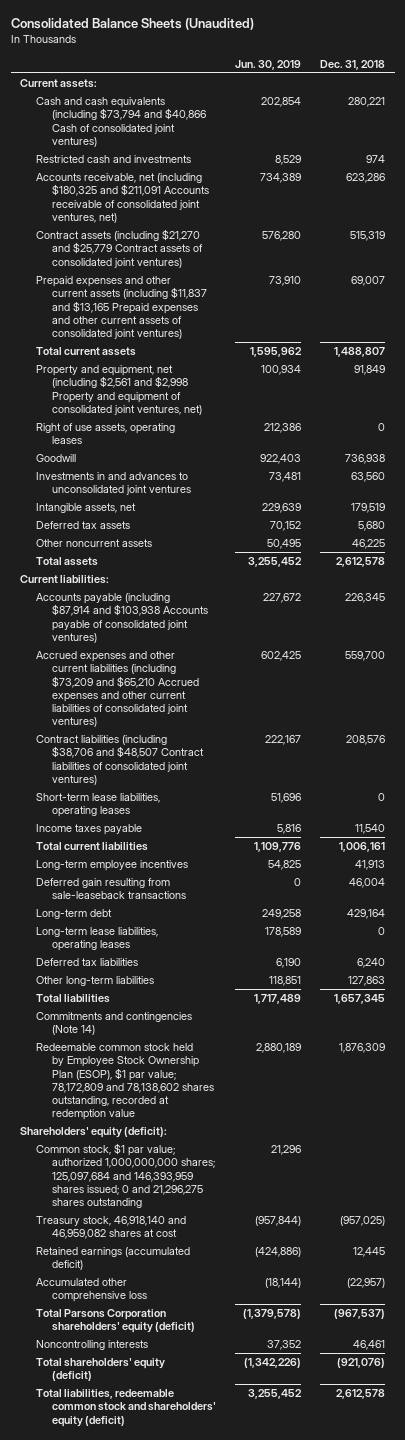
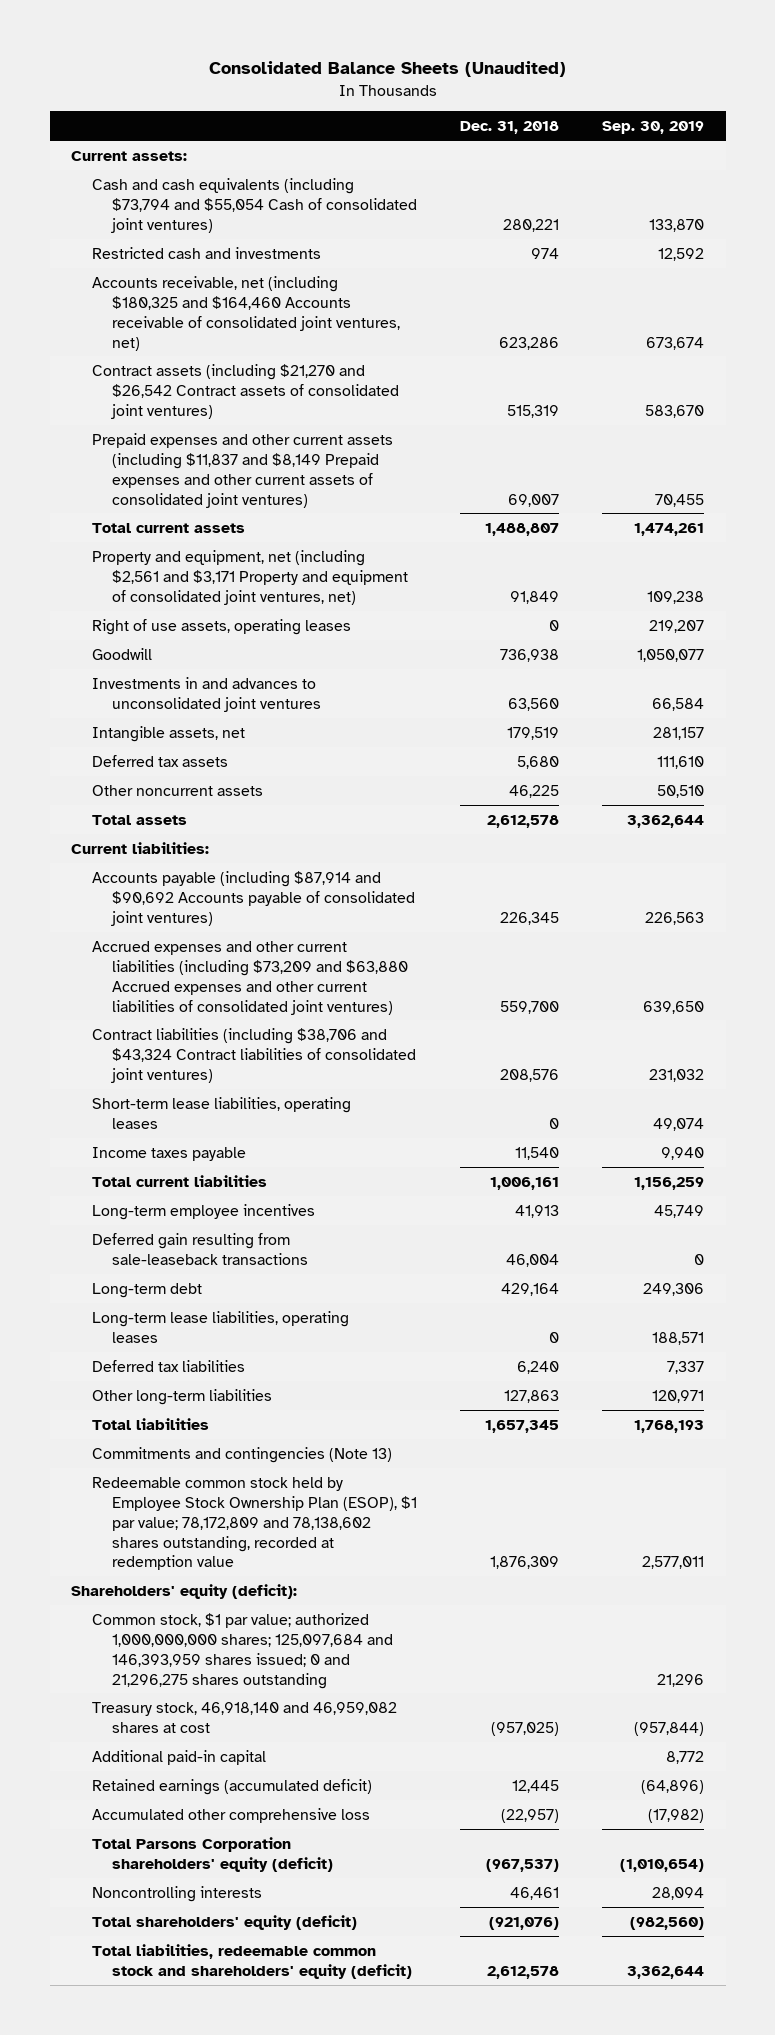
- | Jun. 30, 2019 | Dec. 31, 2018
+ | Dec. 31, 2018 | Sep. 30, 2019
- Cash and cash equivalents (including $73,794 and $40,866 Cash of consolidated joint ventures) | 202,854 | 280,221
+ Cash and cash equivalents (including $73,794 and $55,054 Cash of consolidated joint ventures) | 280,221 | 133,870
- Accounts receivable, net (including $180,325 and $211,091 Accounts receivable of consolidated joint ventures, net) | 734,389 | 623,286
- Contract assets (including $21,270 and $25,779 Contract assets of consolidated joint ventures) | 576,280 | 515,319
- Prepaid expenses and other current assets (including $11,837 and $13,165 Prepaid expenses and other current assets of consolidated joint ventures) | 73,910 | 69,007
+ Accounts receivable, net (including $180,325 and $164,460 Accounts receivable of consolidated joint ventures, net) | 623,286 | 673,674
+ Contract assets (including $21,270 and $26,542 Contract assets of consolidated joint ventures) | 515,319 | 583,670
+ Prepaid expenses and other current assets (including $11,837 and $8,149 Prepaid expenses and other current assets of consolidated joint ventures) | 69,007 | 70,455
- Property and equipment, net (including $2,561 and $2,998 Property and equipment of consolidated joint ventures, net) | 100,934 | 91,849
+ Property and equipment, net (including $2,561 and $3,171 Property and equipment of consolidated joint ventures, net) | 91,849 | 109,238
- Accounts payable (including $87,914 and $103,938 Accounts payable of consolidated joint ventures) | 227,672 | 226,345
- Accrued expenses and other current liabilities (including $73,209 and $65,210 Accrued expenses and other current liabilities of consolidated joint ventures) | 602,425 | 559,700
- Contract liabilities (including $38,706 and $48,507 Contract liabilities of consolidated joint ventures) | 222,167 | 208,576
+ Accounts payable (including $87,914 and $90,692 Accounts payable of consolidated joint ventures) | 226,345 | 226,563
+ Accrued expenses and other current liabilities (including $73,209 and $63,880 Accrued expenses and other current liabilities of consolidated joint ventures) | 559,700 | 639,650
+ Contract liabilities (including $38,706 and $43,324 Contract liabilities of consolidated joint ventures) | 208,576 | 231,032
- Commitments and contingencies (Note 14)
+ Commitments and contingencies (Note 13)
+ Additional paid-in capital | | 8,772

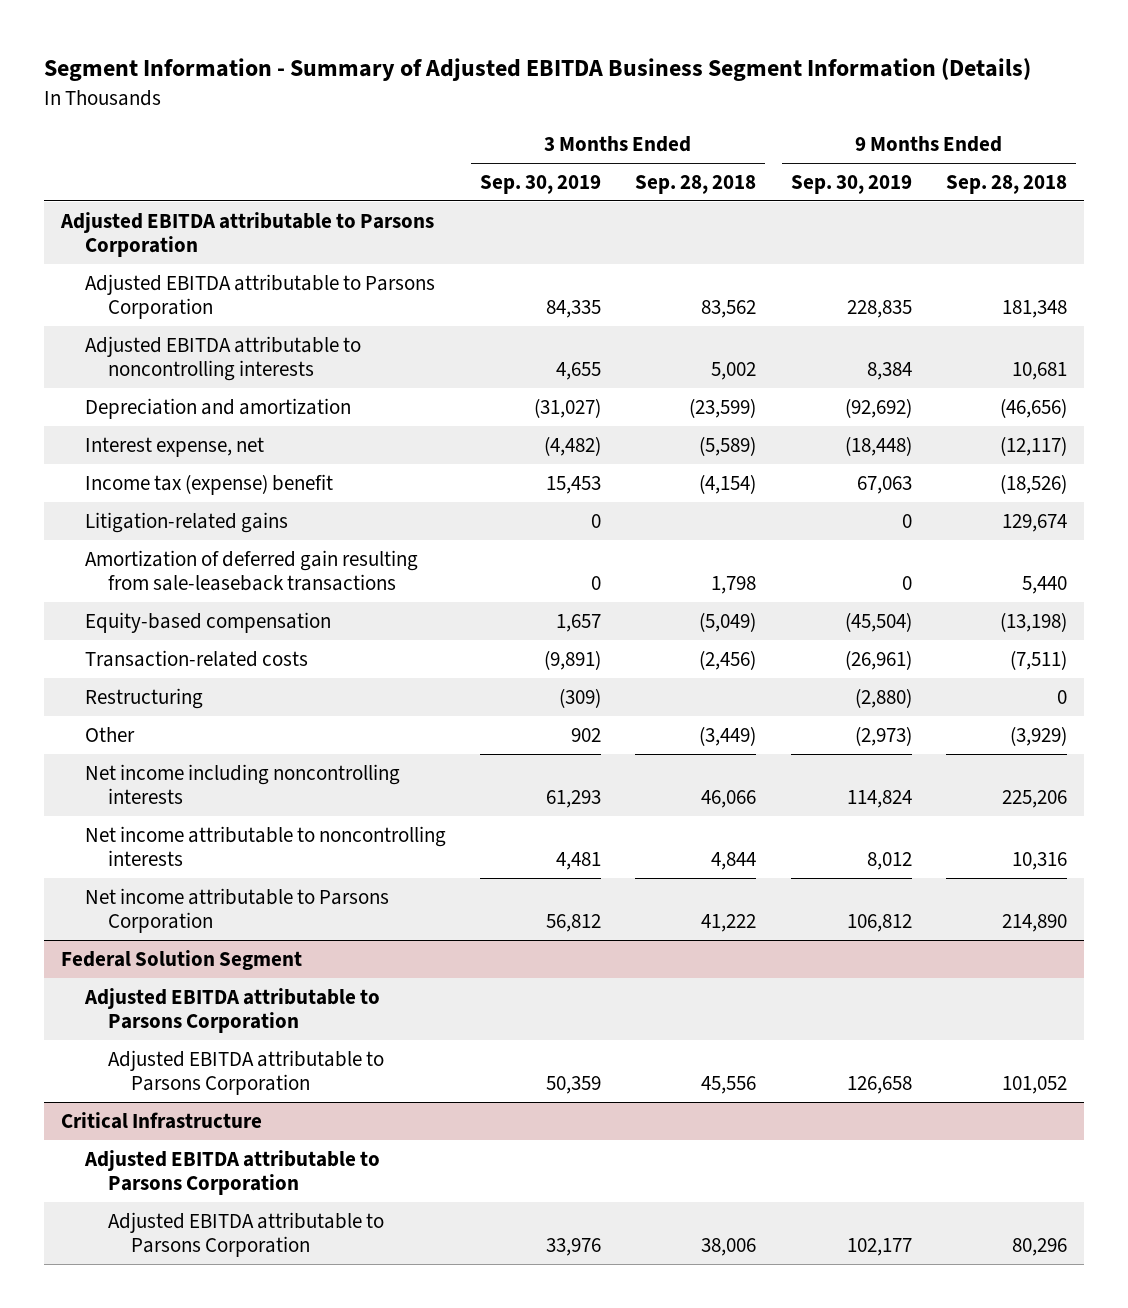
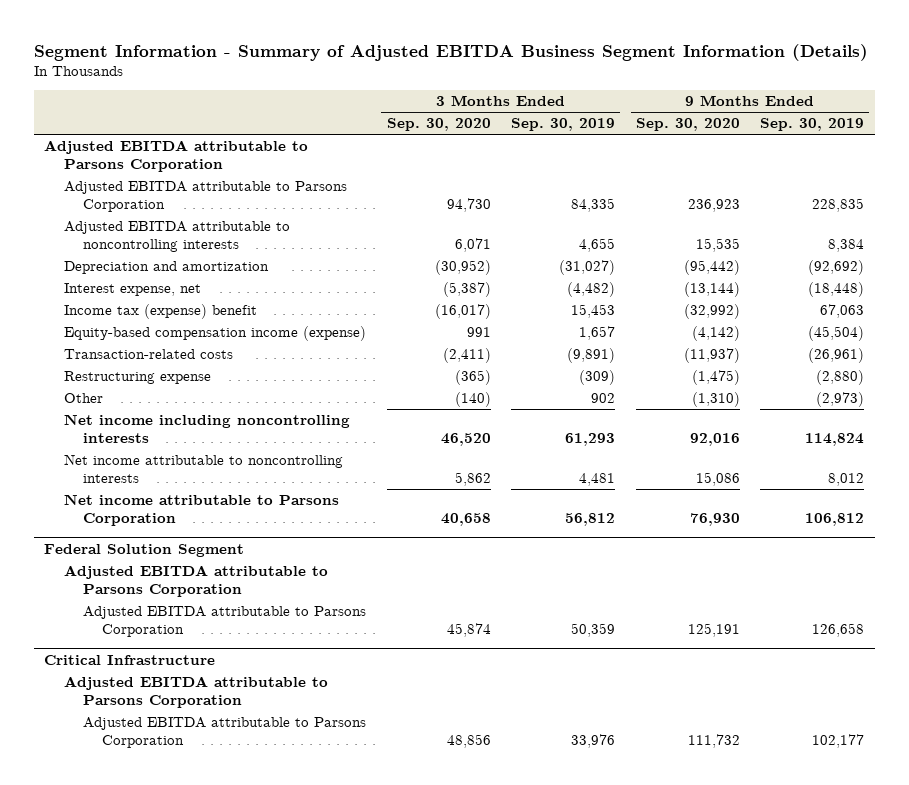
- | 3 Months Ended Sep. 30, 2019 | 3 Months Ended Sep. 28, 2018 | 9 Months Ended Sep. 30, 2019 | 9 Months Ended Sep. 28, 2018
+ | 3 Months Ended Sep. 30, 2020 | 3 Months Ended Sep. 30, 2019 | 9 Months Ended Sep. 30, 2020 | 9 Months Ended Sep. 30, 2019
- Litigation-related gains | 0 | | 0 | 129,674
- Amortization of deferred gain resulting from sale-leaseback transactions | 0 | 1,798 | 0 | 5,440
- Equity-based compensation | 1,657 | (5,049) | (45,504) | (13,198)
+ Equity-based compensation income (expense) | 991 | 1,657 | (4,142) | (45,504)
- Restructuring | (309) | | (2,880) | 0
+ Restructuring expense | (365) | (309) | (1,475) | (2,880)

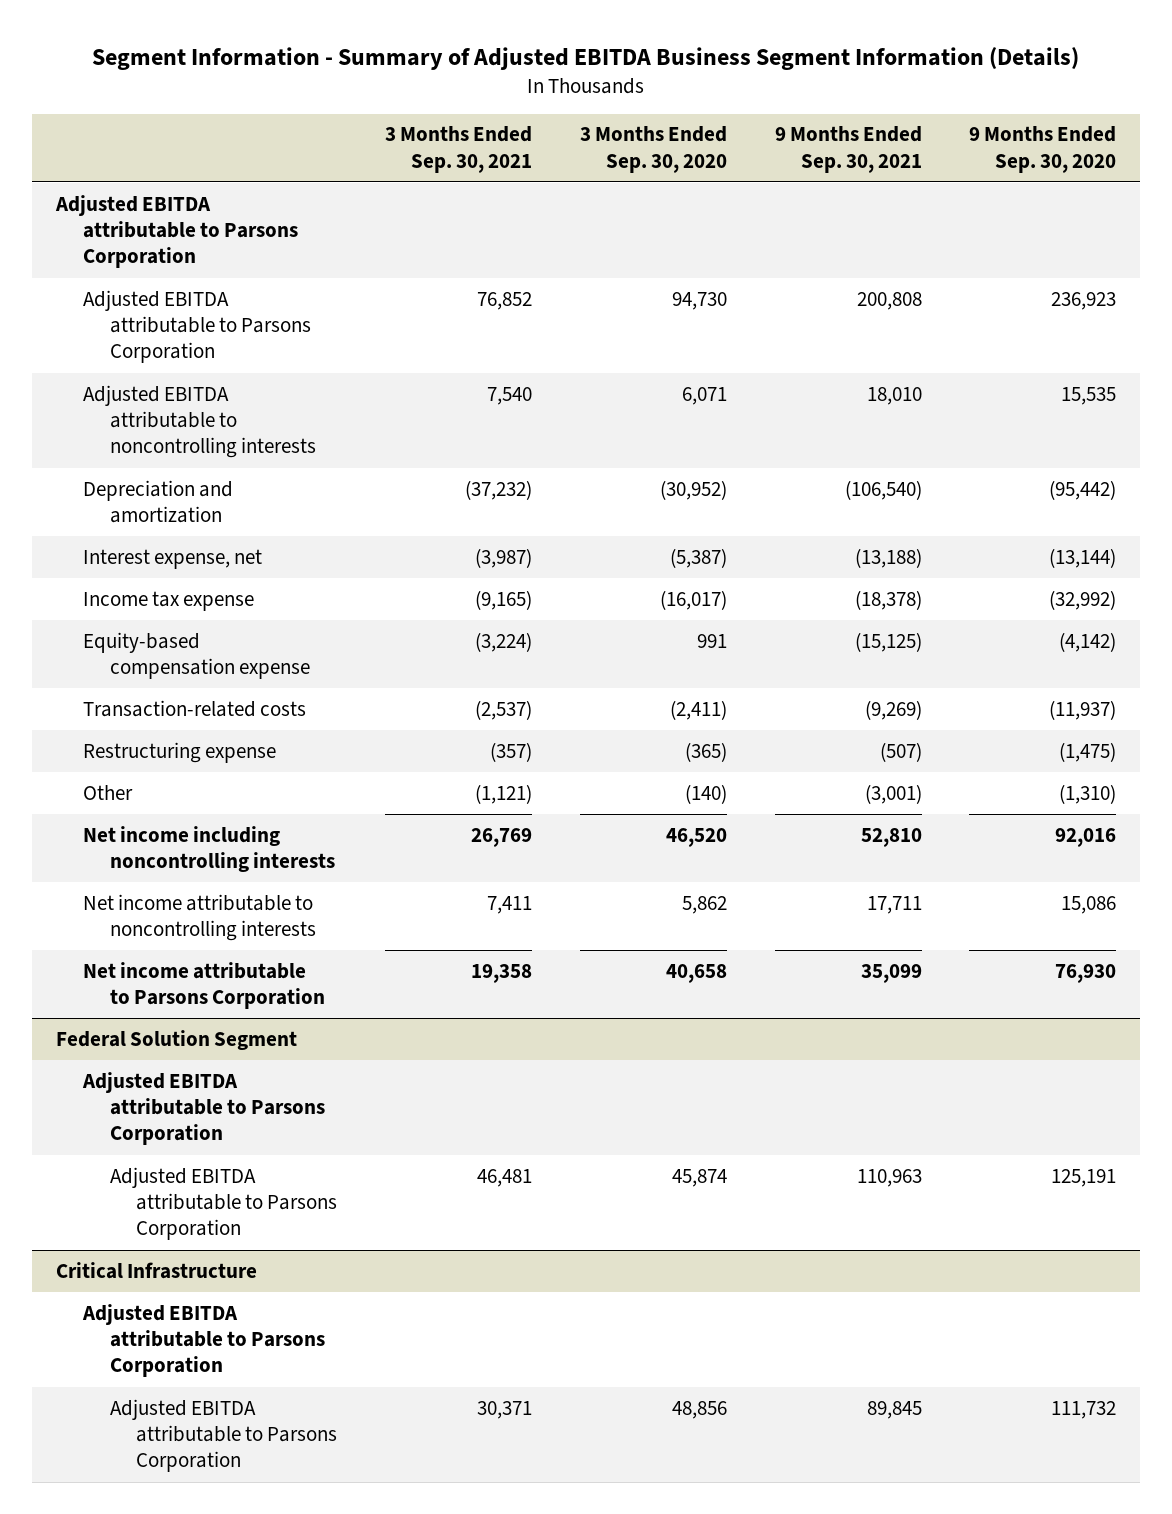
- | 3 Months Ended Sep. 30, 2020 | 3 Months Ended Sep. 30, 2019 | 9 Months Ended Sep. 30, 2020 | 9 Months Ended Sep. 30, 2019
+ | 3 Months Ended Sep. 30, 2021 | 3 Months Ended Sep. 30, 2020 | 9 Months Ended Sep. 30, 2021 | 9 Months Ended Sep. 30, 2020
- Income tax (expense) benefit | (16,017) | 15,453 | (32,992) | 67,063
- Equity-based compensation income (expense) | 991 | 1,657 | (4,142) | (45,504)
+ Income tax expense | (9,165) | (16,017) | (18,378) | (32,992)
+ Equity-based compensation expense | (3,224) | 991 | (15,125) | (4,142)

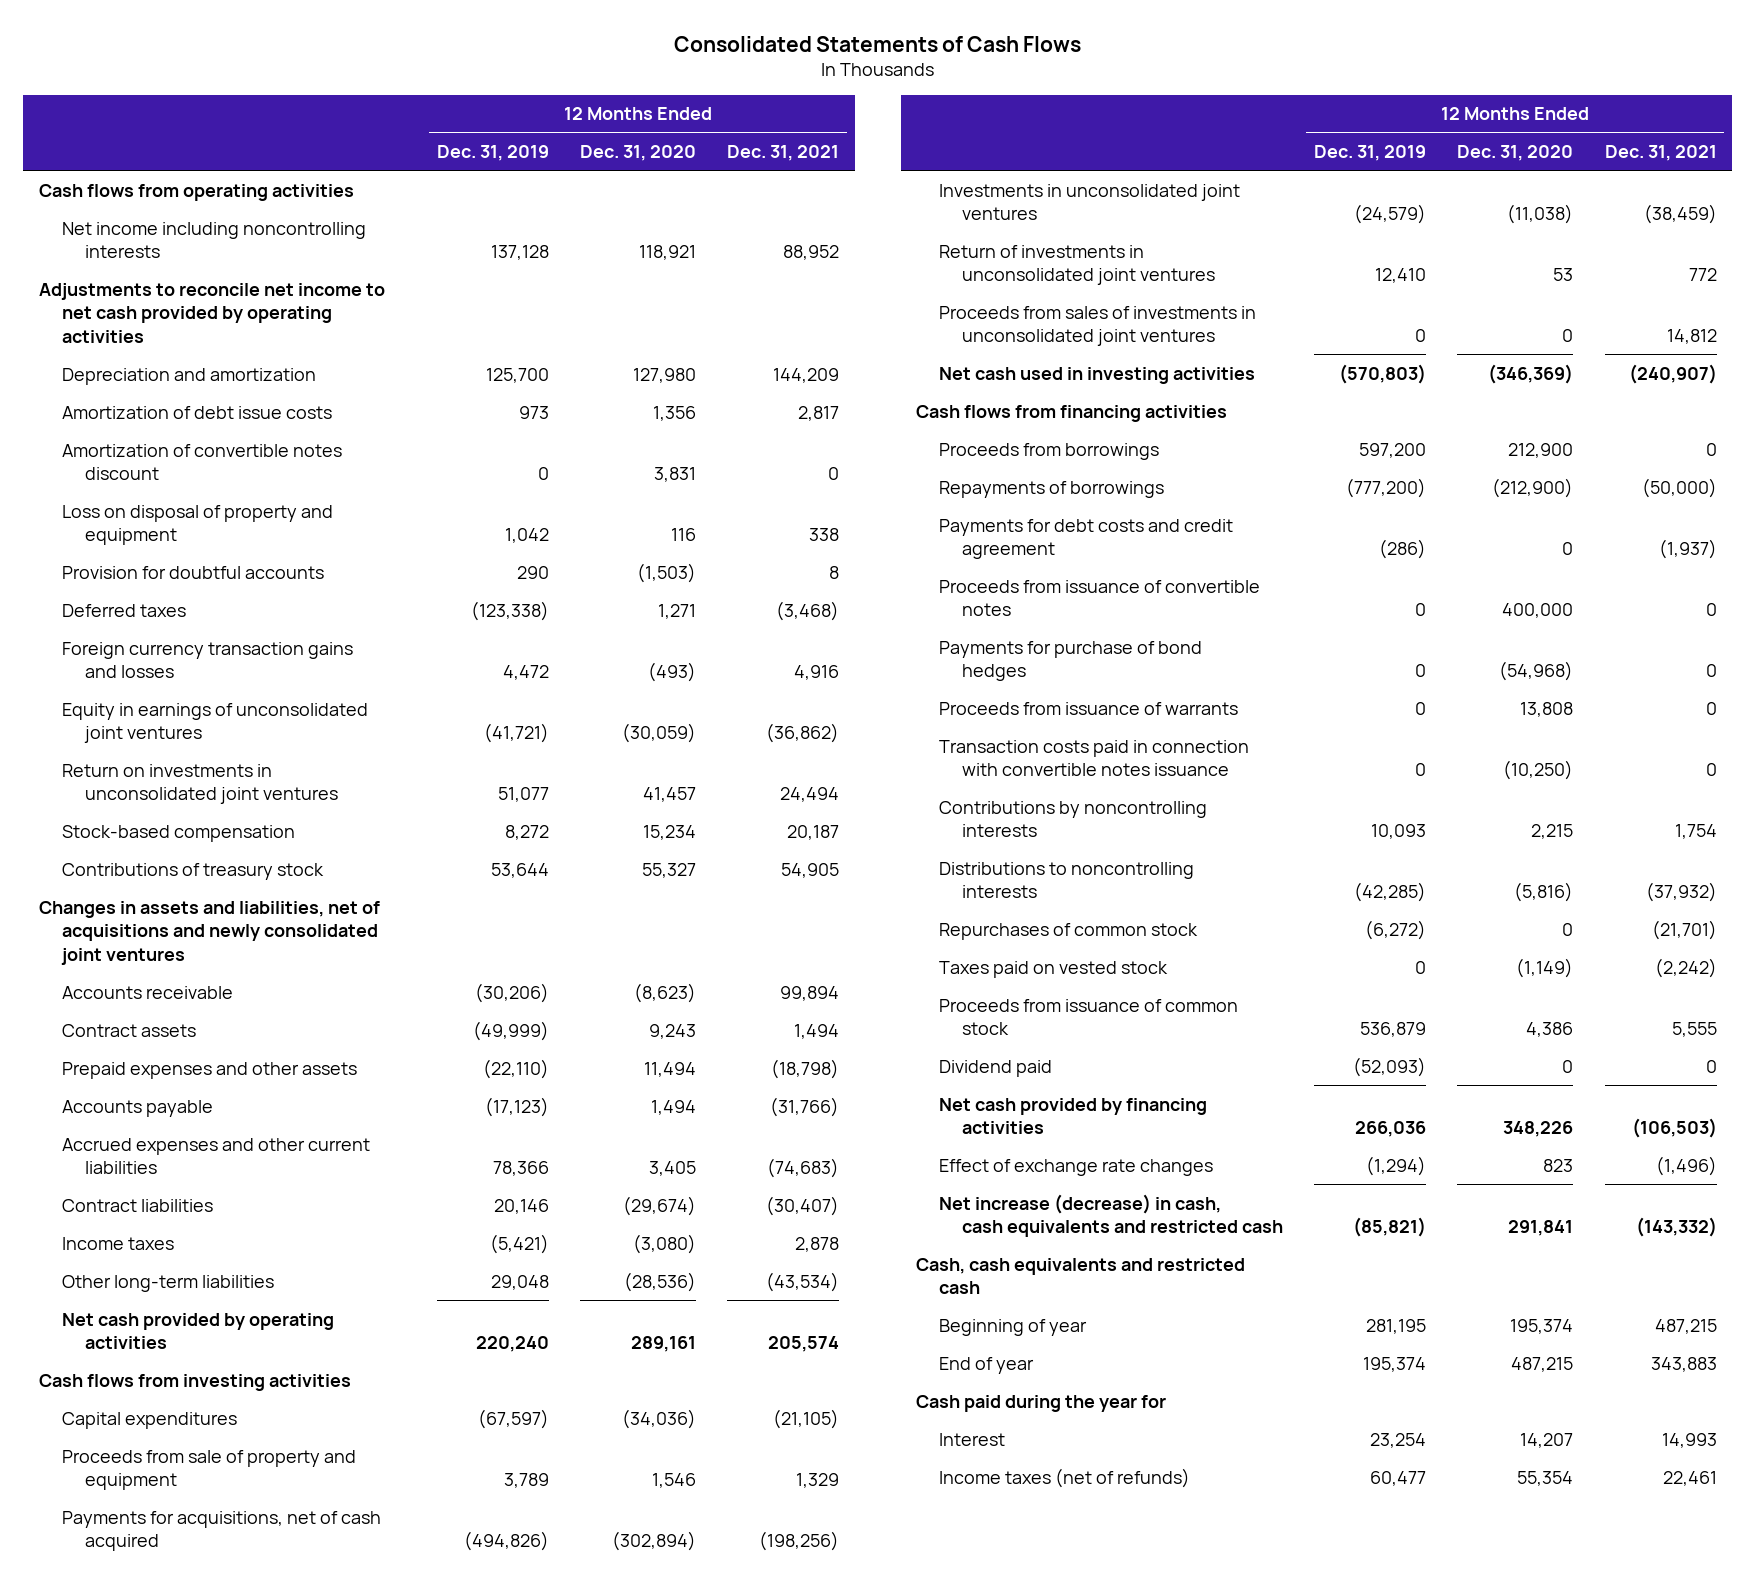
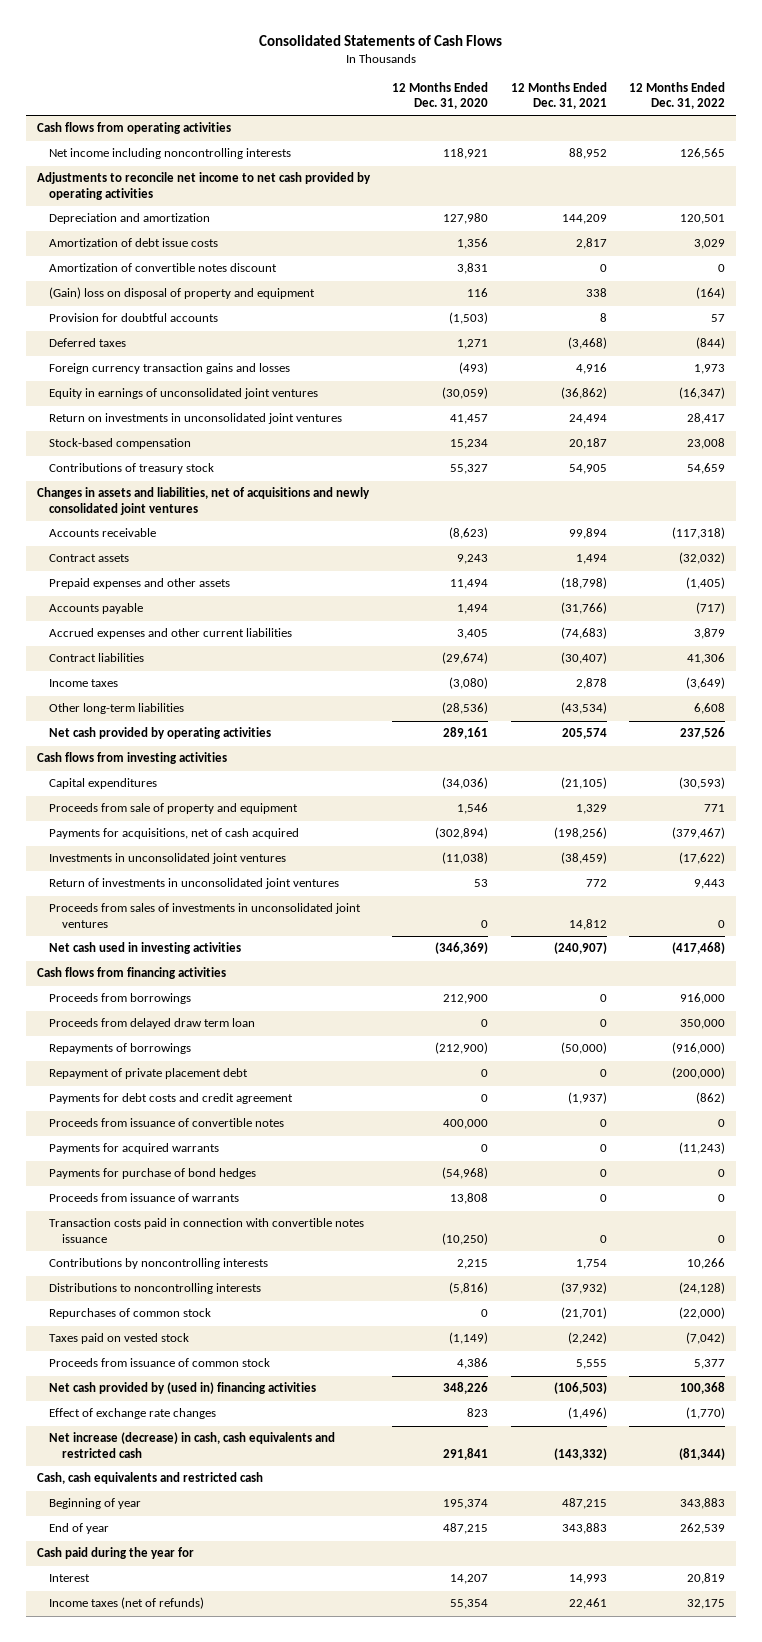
- | 12 Months Ended Dec. 31, 2019 | 12 Months Ended Dec. 31, 2020 | 12 Months Ended Dec. 31, 2021
+ | 12 Months Ended Dec. 31, 2020 | 12 Months Ended Dec. 31, 2021 | 12 Months Ended Dec. 31, 2022
- Loss on disposal of property and equipment | 1,042 | 116 | 338
+ (Gain) loss on disposal of property and equipment | 116 | 338 | (164)
+ Proceeds from delayed draw term loan | 0 | 0 | 350,000
+ Repayment of private placement debt | 0 | 0 | (200,000)
+ Payments for acquired warrants | 0 | 0 | (11,243)
- Dividend paid | (52,093) | 0 | 0
- Net cash provided by financing activities | 266,036 | 348,226 | (106,503)
+ Net cash provided by (used in) financing activities | 348,226 | (106,503) | 100,368

